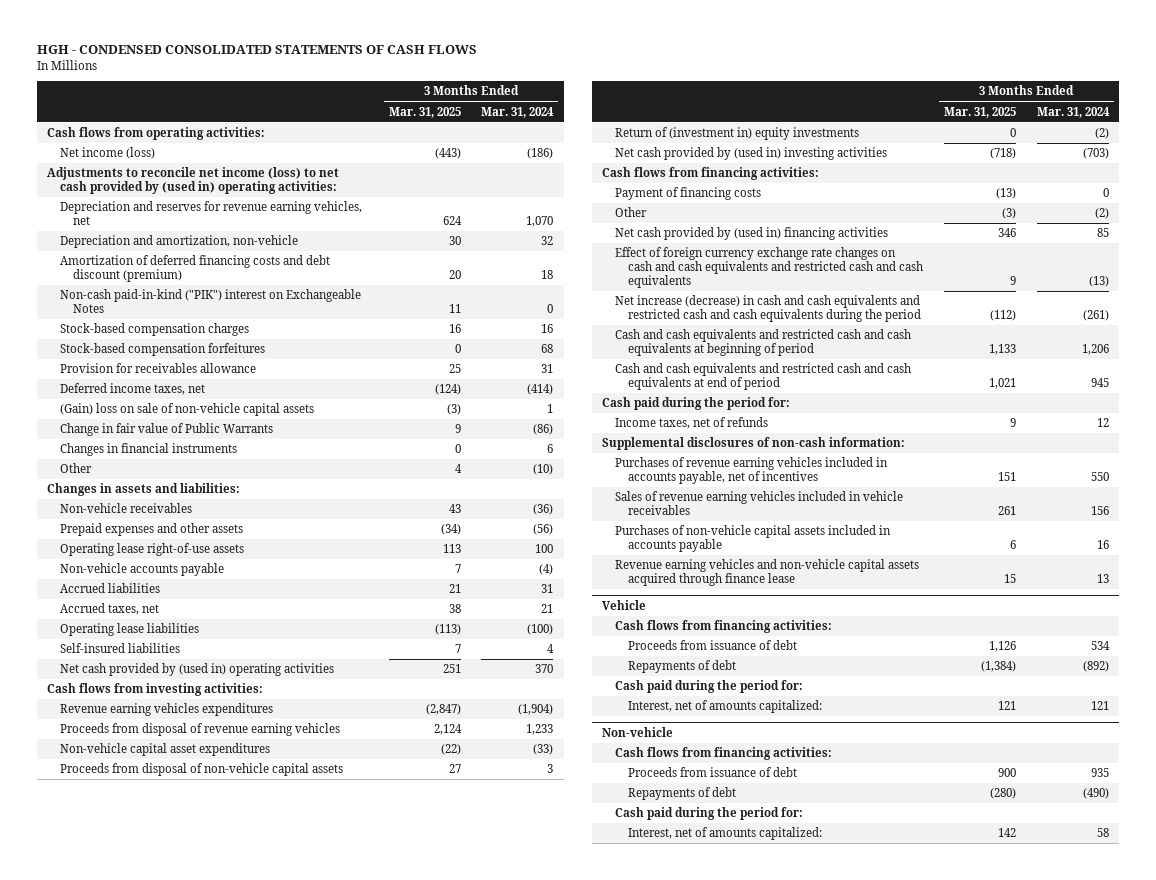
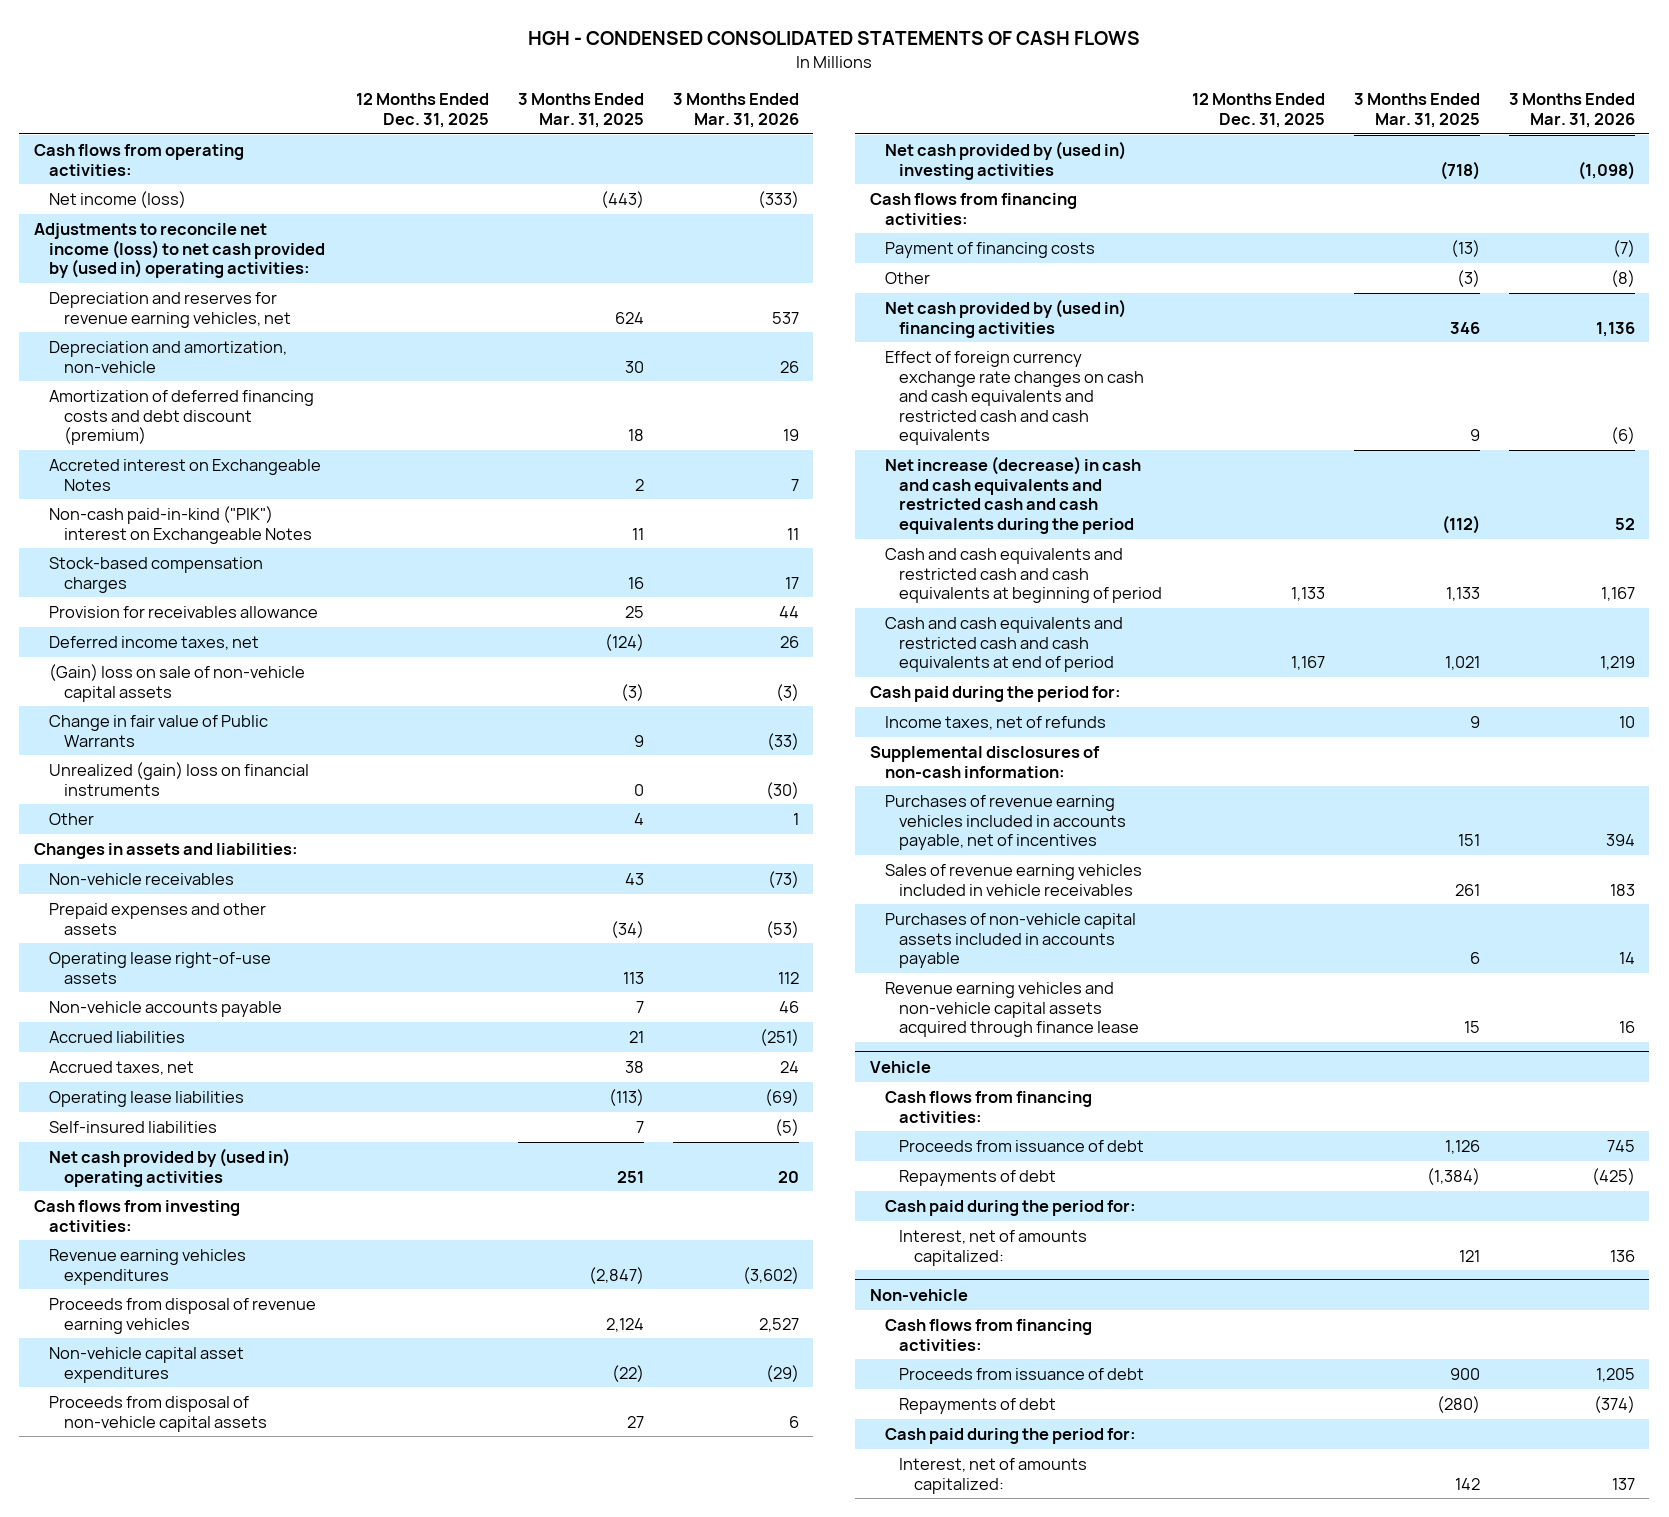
- | 3 Months Ended Mar. 31, 2025 | 3 Months Ended Mar. 31, 2024
+ | 12 Months Ended Dec. 31, 2025 | 3 Months Ended Mar. 31, 2025 | 3 Months Ended Mar. 31, 2026
- Amortization of deferred financing costs and debt discount (premium) | 20 | 18
+ Amortization of deferred financing costs and debt discount (premium) | | 18 | 19
+ Accreted interest on Exchangeable Notes | | 2 | 7
- Stock-based compensation forfeitures | 0 | 68
- Changes in financial instruments | 0 | 6
+ Unrealized (gain) loss on financial instruments | | 0 | (30)
- Return of (investment in) equity investments | 0 | (2)

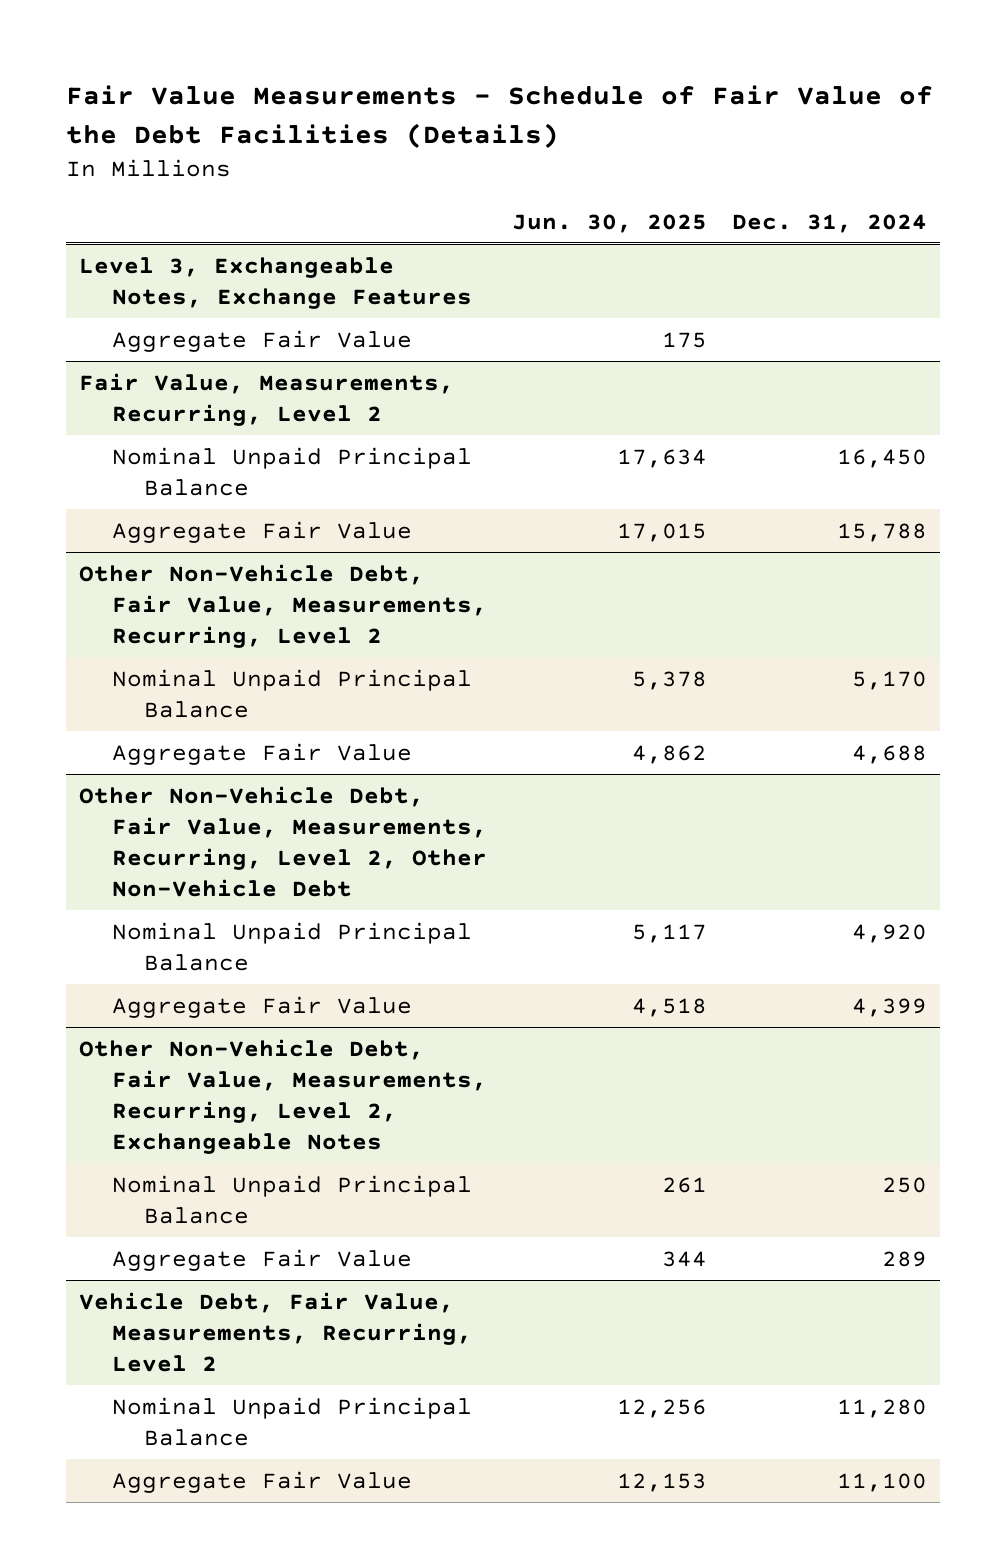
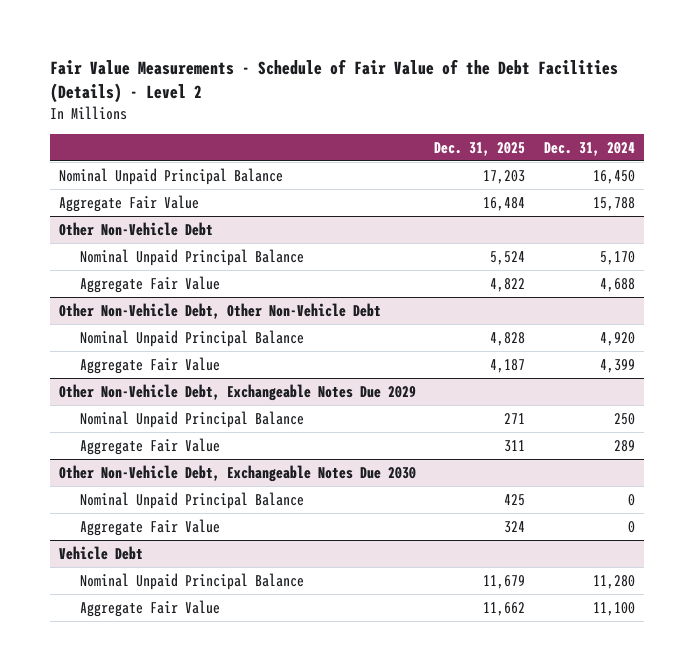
- Fair Value Measurements - Schedule of Fair Value of the Debt Facilities (Details)
+ Fair Value Measurements - Schedule of Fair Value of the Debt Facilities (Details) - Level 2
- | Jun. 30, 2025 | Dec. 31, 2024
+ | Dec. 31, 2025 | Dec. 31, 2024
- Level 3, Exchangeable Notes, Exchange Features
- Aggregate Fair Value | 175 |
- Fair Value, Measurements, Recurring, Level 2
- Other Non-Vehicle Debt, Fair Value, Measurements, Recurring, Level 2
+ Other Non-Vehicle Debt
- Other Non-Vehicle Debt, Fair Value, Measurements, Recurring, Level 2, Other Non-Vehicle Debt
+ Other Non-Vehicle Debt, Other Non-Vehicle Debt
- Other Non-Vehicle Debt, Fair Value, Measurements, Recurring, Level 2, Exchangeable Notes
+ Other Non-Vehicle Debt, Exchangeable Notes Due 2029
- Vehicle Debt, Fair Value, Measurements, Recurring, Level 2
+ Other Non-Vehicle Debt, Exchangeable Notes Due 2030
+ Nominal Unpaid Principal Balance | 425 | 0
+ Aggregate Fair Value | 324 | 0
+ Vehicle Debt

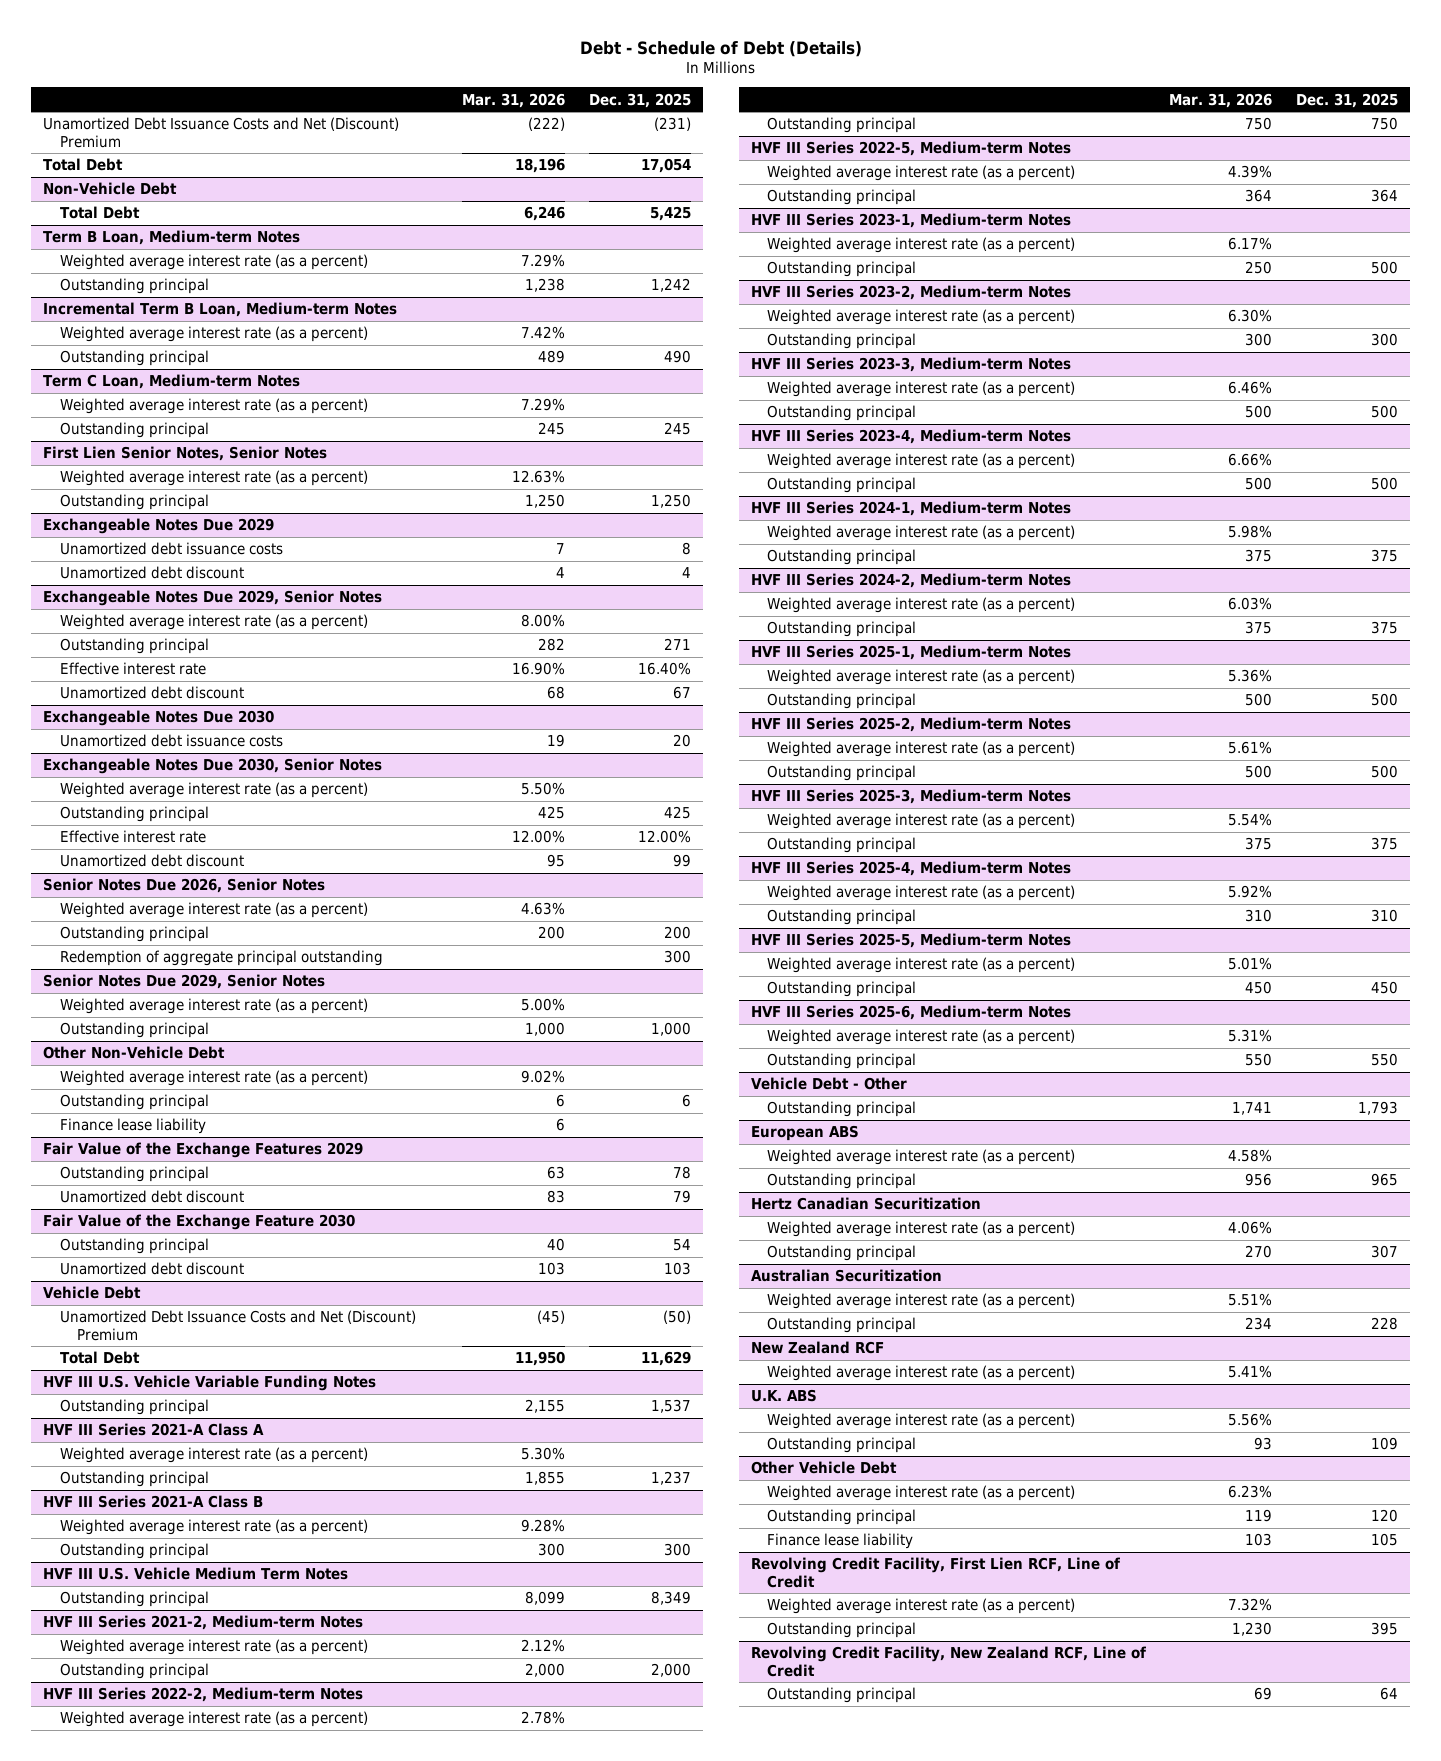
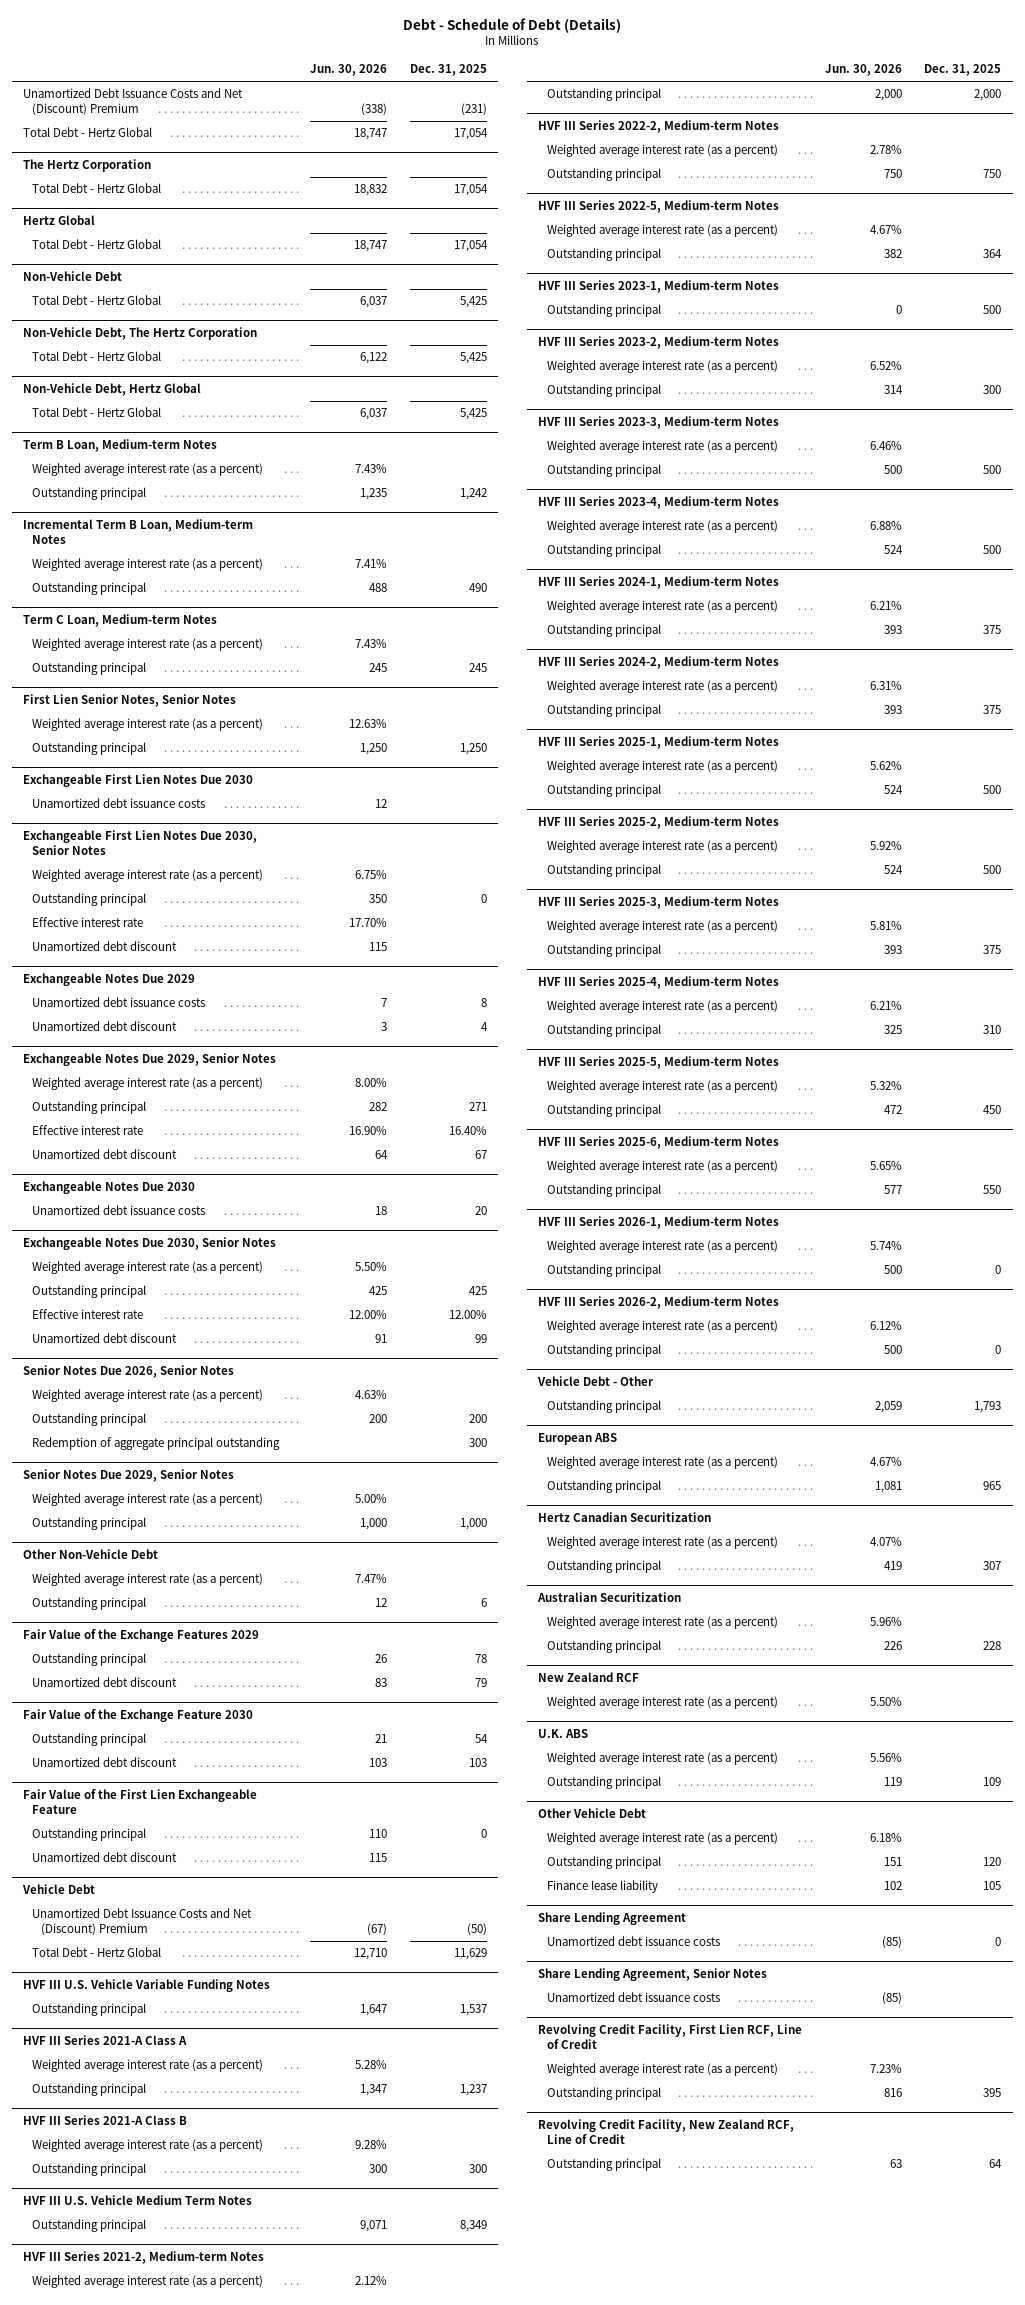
- | Mar. 31, 2026 | Dec. 31, 2025
+ | Jun. 30, 2026 | Dec. 31, 2025
- Total Debt | 18,196 | 17,054
+ Total Debt - Hertz Global | 18,747 | 17,054
+ The Hertz Corporation
+ Total Debt - Hertz Global | 18,832 | 17,054
+ Hertz Global
+ Total Debt - Hertz Global | 18,747 | 17,054
@ Non-Vehicle Debt
- Total Debt | 6,246 | 5,425
+ Total Debt - Hertz Global | 6,037 | 5,425
+ Non-Vehicle Debt, The Hertz Corporation
+ Total Debt - Hertz Global | 6,122 | 5,425
+ Non-Vehicle Debt, Hertz Global
+ Total Debt - Hertz Global | 6,037 | 5,425
+ Exchangeable First Lien Notes Due 2030
+ Unamortized debt issuance costs | 12 |
+ Exchangeable First Lien Notes Due 2030, Senior Notes
+ Weighted average interest rate (as a percent) | 6.75% |
+ Outstanding principal | 350 | 0
+ Effective interest rate | 17.70% |
+ Unamortized debt discount | 115 |
@ Other Non-Vehicle Debt
- Finance lease liability | 6 |
+ Fair Value of the First Lien Exchangeable Feature
+ Outstanding principal | 110 | 0
+ Unamortized debt discount | 115 |
@ Vehicle Debt
- Total Debt | 11,950 | 11,629
+ Total Debt - Hertz Global | 12,710 | 11,629
@ HVF III Series 2023-1, Medium-term Notes
- Weighted average interest rate (as a percent) | 6.17% |
+ HVF III Series 2026-1, Medium-term Notes
+ Weighted average interest rate (as a percent) | 5.74% |
+ Outstanding principal | 500 | 0
+ HVF III Series 2026-2, Medium-term Notes
+ Weighted average interest rate (as a percent) | 6.12% |
+ Outstanding principal | 500 | 0
+ Share Lending Agreement
+ Unamortized debt issuance costs | (85) | 0
+ Share Lending Agreement, Senior Notes
+ Unamortized debt issuance costs | (85) |

